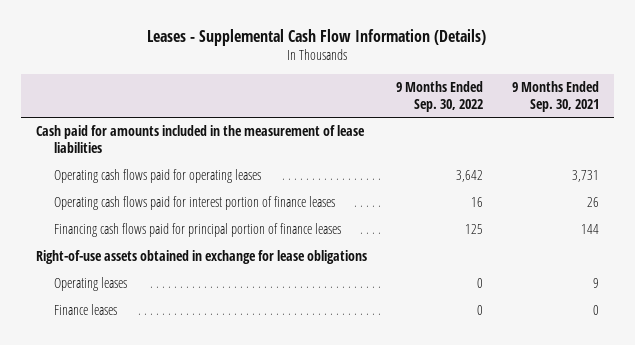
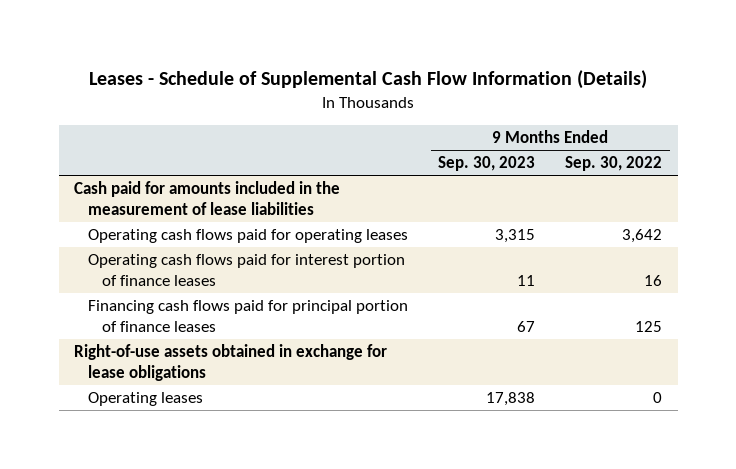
- Leases - Supplemental Cash Flow Information (Details)
+ Leases - Schedule of Supplemental Cash Flow Information (Details)
- | 9 Months Ended Sep. 30, 2022 | 9 Months Ended Sep. 30, 2021
+ | 9 Months Ended Sep. 30, 2023 | 9 Months Ended Sep. 30, 2022
- Finance leases | 0 | 0

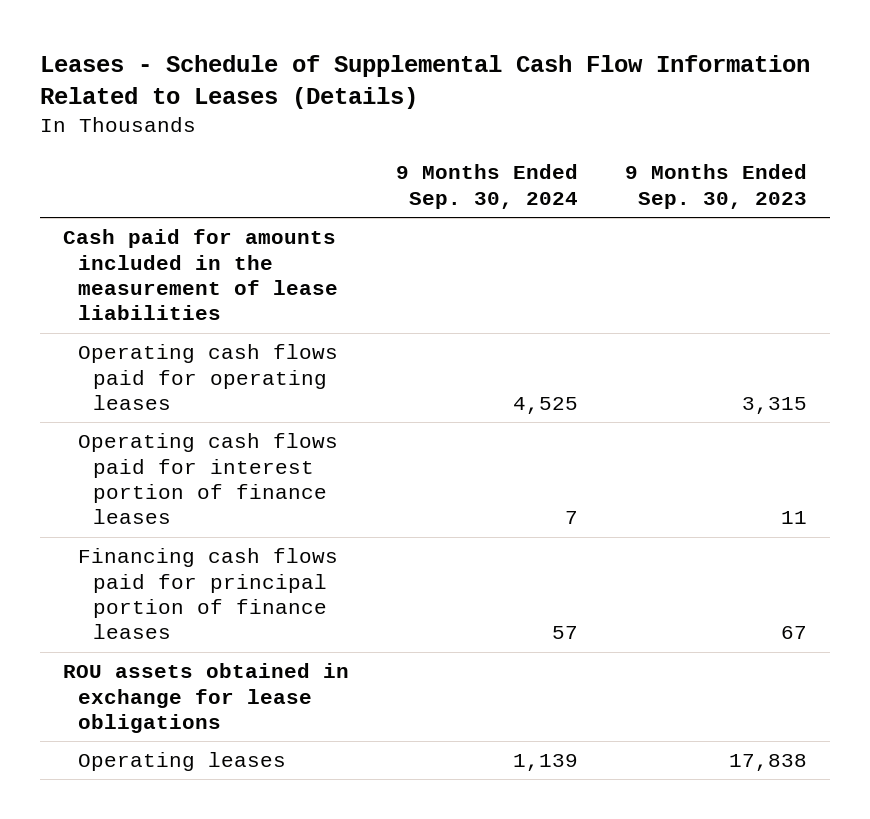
- Leases - Schedule of Supplemental Cash Flow Information (Details)
+ Leases - Schedule of Supplemental Cash Flow Information Related to Leases (Details)
- | 9 Months Ended Sep. 30, 2023 | 9 Months Ended Sep. 30, 2022
+ | 9 Months Ended Sep. 30, 2024 | 9 Months Ended Sep. 30, 2023
- Right-of-use assets obtained in exchange for lease obligations
+ ROU assets obtained in exchange for lease obligations

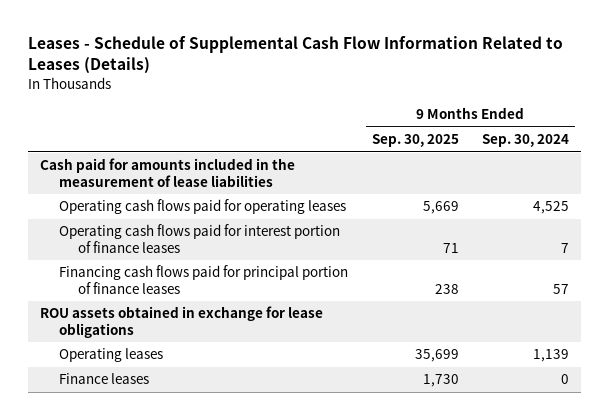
- | 9 Months Ended Sep. 30, 2024 | 9 Months Ended Sep. 30, 2023
+ | 9 Months Ended Sep. 30, 2025 | 9 Months Ended Sep. 30, 2024
+ Finance leases | 1,730 | 0

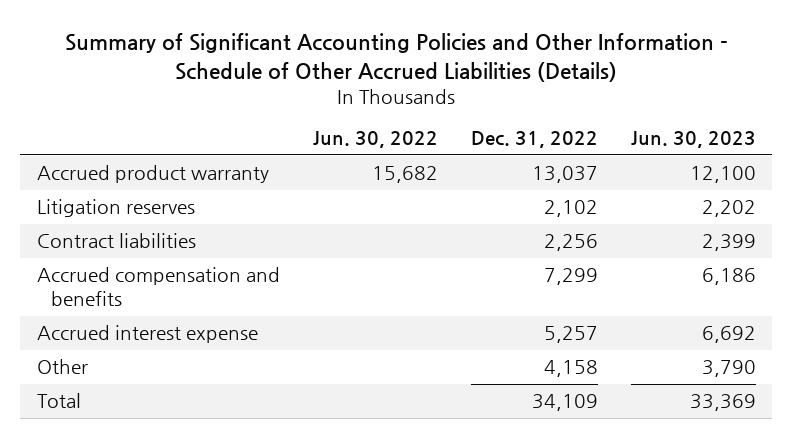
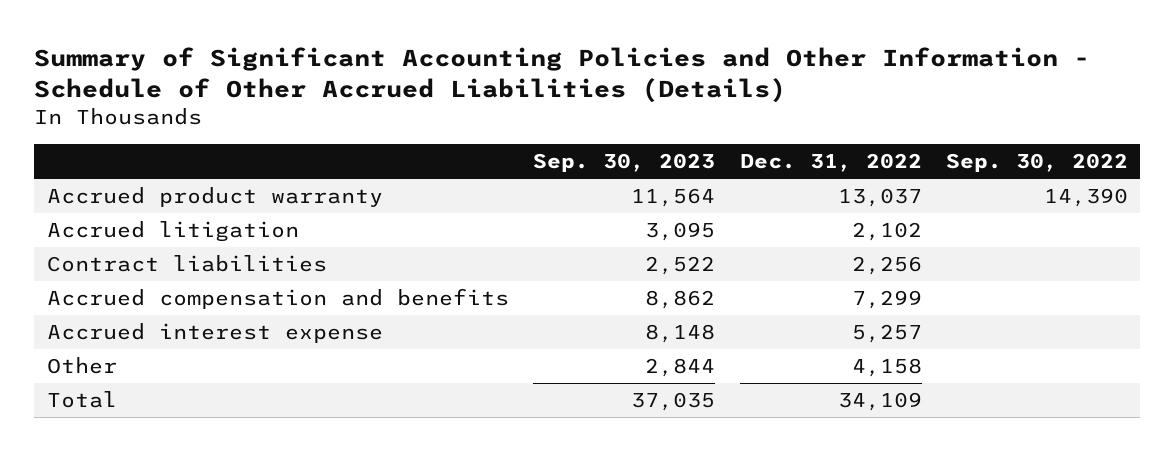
- | Jun. 30, 2022 | Dec. 31, 2022 | Jun. 30, 2023
+ | Sep. 30, 2023 | Dec. 31, 2022 | Sep. 30, 2022
- Litigation reserves | | 2,102 | 2,202
+ Accrued litigation | 3,095 | 2,102 |

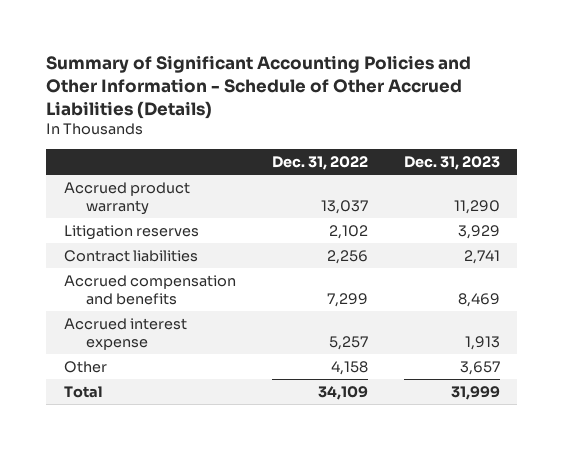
- | Sep. 30, 2023 | Dec. 31, 2022 | Sep. 30, 2022
+ | Dec. 31, 2022 | Dec. 31, 2023
- Accrued litigation | 3,095 | 2,102 |
+ Litigation reserves | 2,102 | 3,929

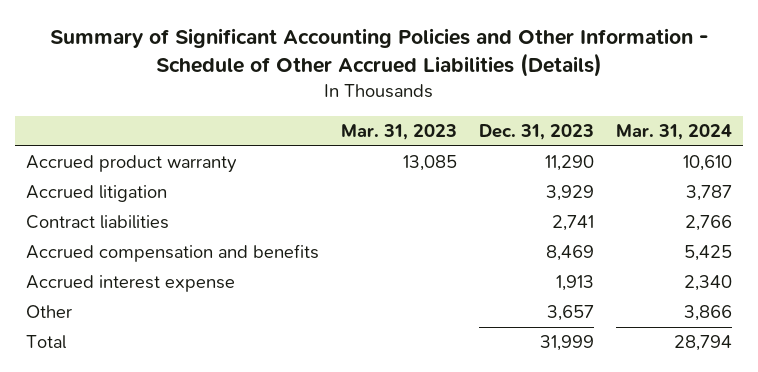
- | Dec. 31, 2022 | Dec. 31, 2023
+ | Mar. 31, 2023 | Dec. 31, 2023 | Mar. 31, 2024
- Litigation reserves | 2,102 | 3,929
+ Accrued litigation | | 3,929 | 3,787

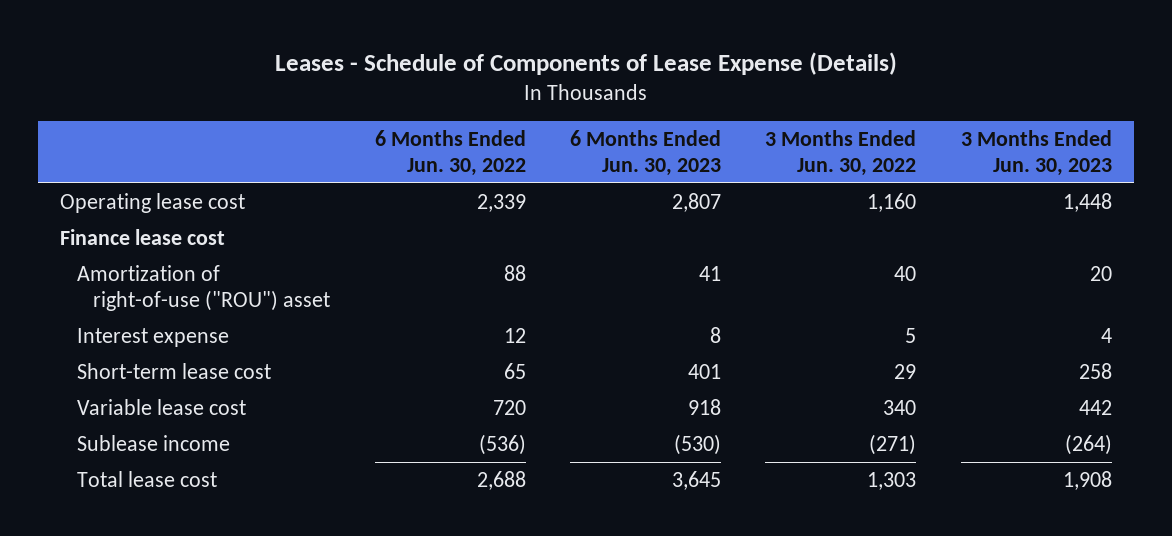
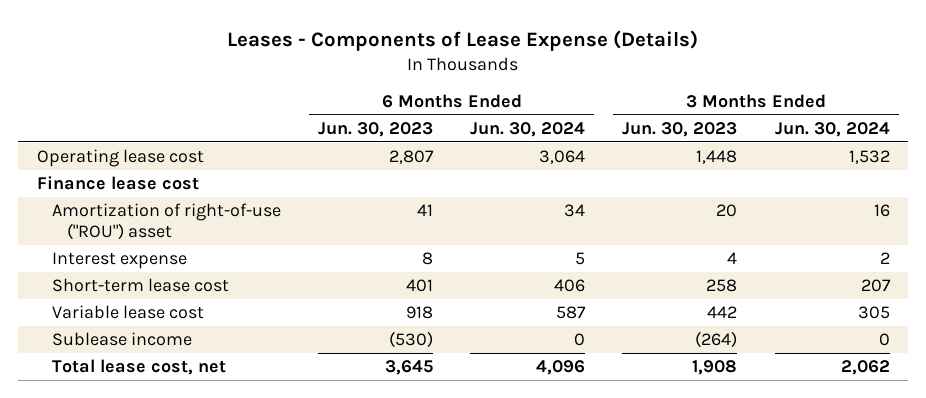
- Leases - Schedule of Components of Lease Expense (Details)
+ Leases - Components of Lease Expense (Details)
- | 6 Months Ended Jun. 30, 2022 | 6 Months Ended Jun. 30, 2023 | 3 Months Ended Jun. 30, 2022 | 3 Months Ended Jun. 30, 2023
+ | 6 Months Ended Jun. 30, 2023 | 6 Months Ended Jun. 30, 2024 | 3 Months Ended Jun. 30, 2023 | 3 Months Ended Jun. 30, 2024
- Total lease cost | 2,688 | 3,645 | 1,303 | 1,908
+ Total lease cost, net | 3,645 | 4,096 | 1,908 | 2,062

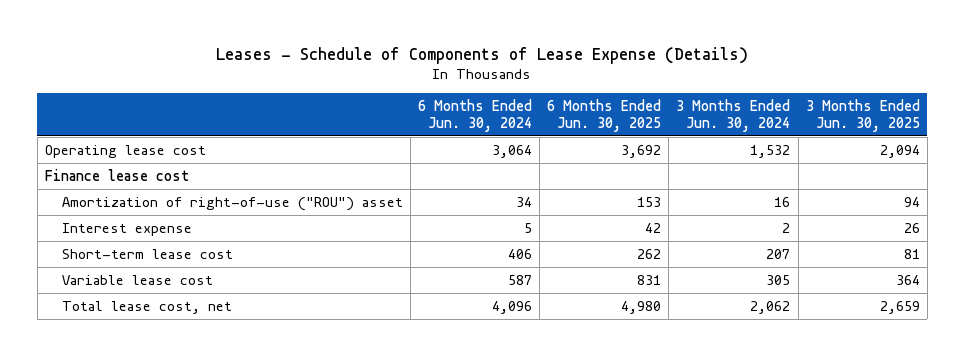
- Leases - Components of Lease Expense (Details)
+ Leases - Schedule of Components of Lease Expense (Details)
- | 6 Months Ended Jun. 30, 2023 | 6 Months Ended Jun. 30, 2024 | 3 Months Ended Jun. 30, 2023 | 3 Months Ended Jun. 30, 2024
+ | 6 Months Ended Jun. 30, 2024 | 6 Months Ended Jun. 30, 2025 | 3 Months Ended Jun. 30, 2024 | 3 Months Ended Jun. 30, 2025
- Sublease income | (530) | 0 | (264) | 0

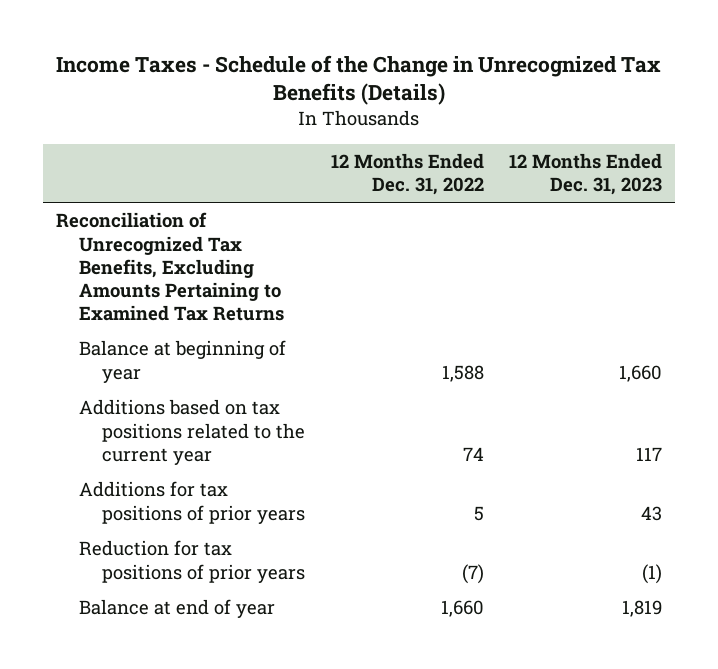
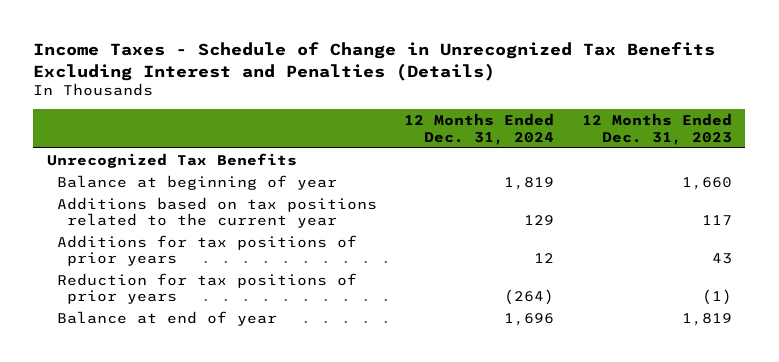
- Income Taxes - Schedule of the Change in Unrecognized Tax Benefits (Details)
+ Income Taxes - Schedule of Change in Unrecognized Tax Benefits Excluding Interest and Penalties (Details)
- | 12 Months Ended Dec. 31, 2022 | 12 Months Ended Dec. 31, 2023
+ | 12 Months Ended Dec. 31, 2024 | 12 Months Ended Dec. 31, 2023
- Reconciliation of Unrecognized Tax Benefits, Excluding Amounts Pertaining to Examined Tax Returns
+ Unrecognized Tax Benefits

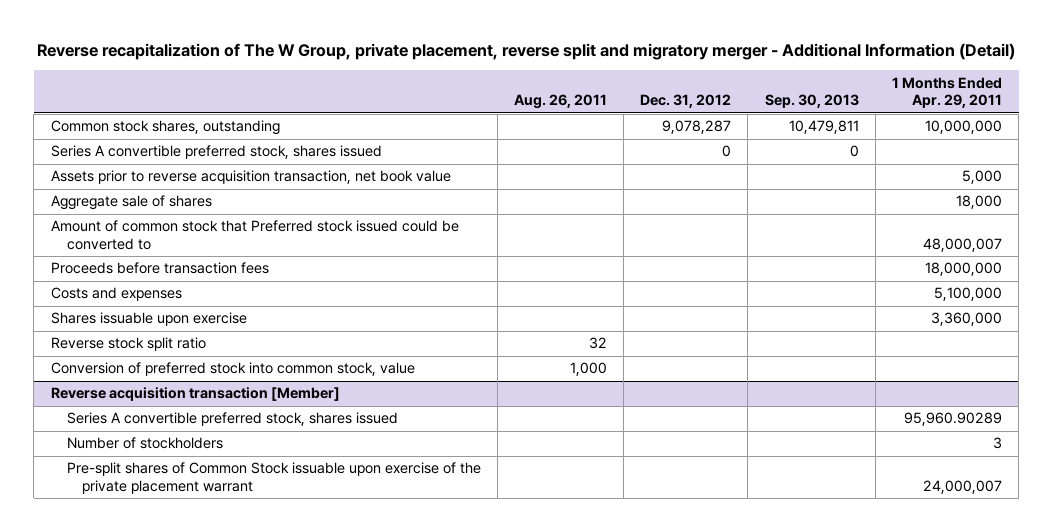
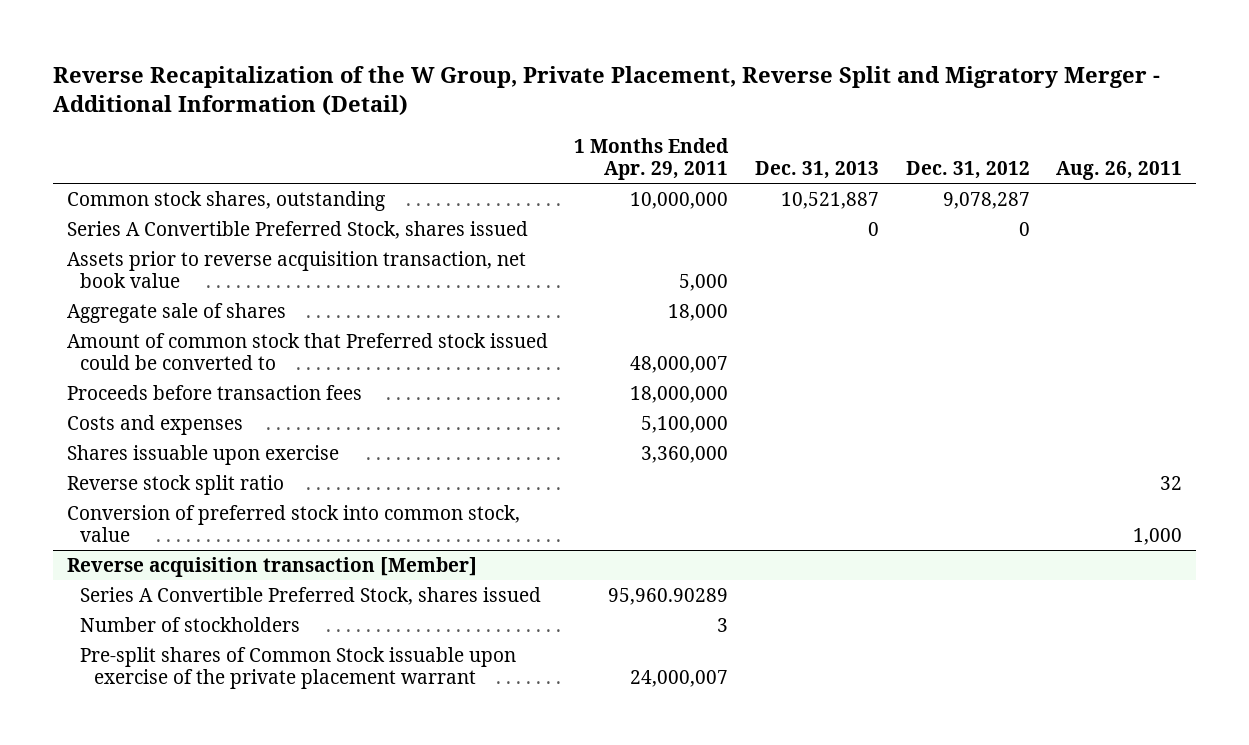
- Reverse recapitalization of The W Group, private placement, reverse split and migratory merger - Additional Information (Detail)
+ Reverse Recapitalization of the W Group, Private Placement, Reverse Split and Migratory Merger - Additional Information (Detail)
- | Aug. 26, 2011 | Dec. 31, 2012 | Sep. 30, 2013 | 1 Months Ended Apr. 29, 2011
+ | 1 Months Ended Apr. 29, 2011 | Dec. 31, 2013 | Dec. 31, 2012 | Aug. 26, 2011
- Series A convertible preferred stock, shares issued | | 0 | 0 |
+ Series A Convertible Preferred Stock, shares issued | | 0 | 0 |
@ Reverse acquisition transaction [Member]
- Series A convertible preferred stock, shares issued | | | | 95,960.90289
+ Series A Convertible Preferred Stock, shares issued | 95,960.90289 | | |

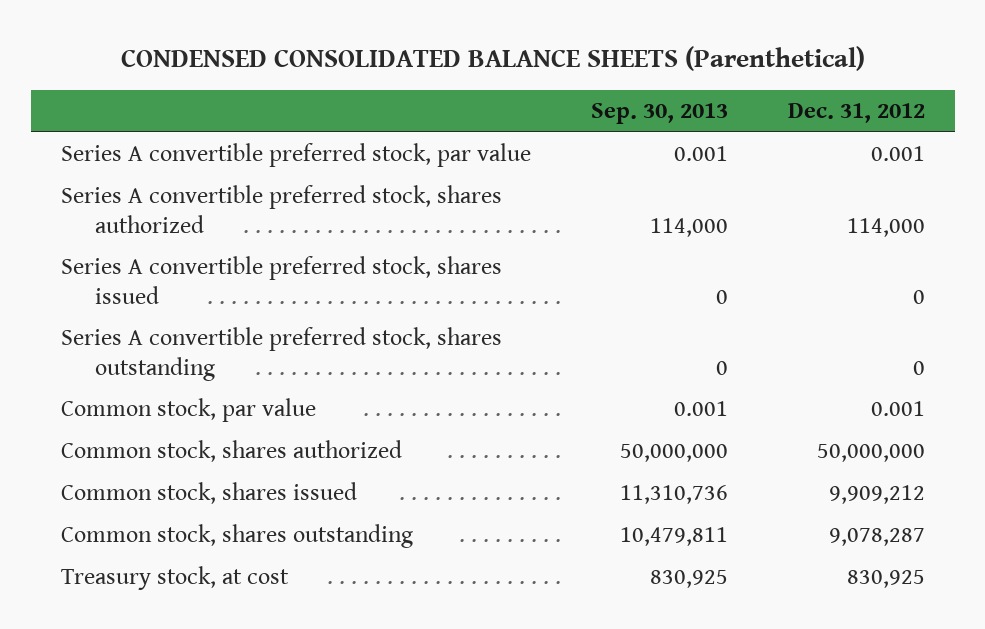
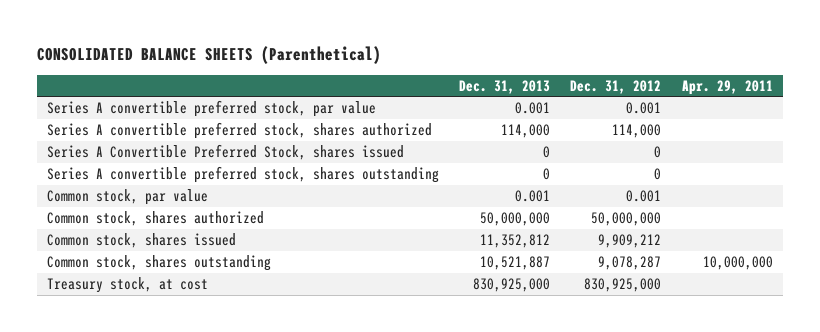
- CONDENSED CONSOLIDATED BALANCE SHEETS (Parenthetical)
+ CONSOLIDATED BALANCE SHEETS (Parenthetical)
- | Sep. 30, 2013 | Dec. 31, 2012
+ | Dec. 31, 2013 | Dec. 31, 2012 | Apr. 29, 2011
- Series A convertible preferred stock, shares issued | 0 | 0
+ Series A Convertible Preferred Stock, shares issued | 0 | 0 |
- Treasury stock, at cost | 830,925 | 830,925
+ Treasury stock, at cost | 830,925,000 | 830,925,000 |

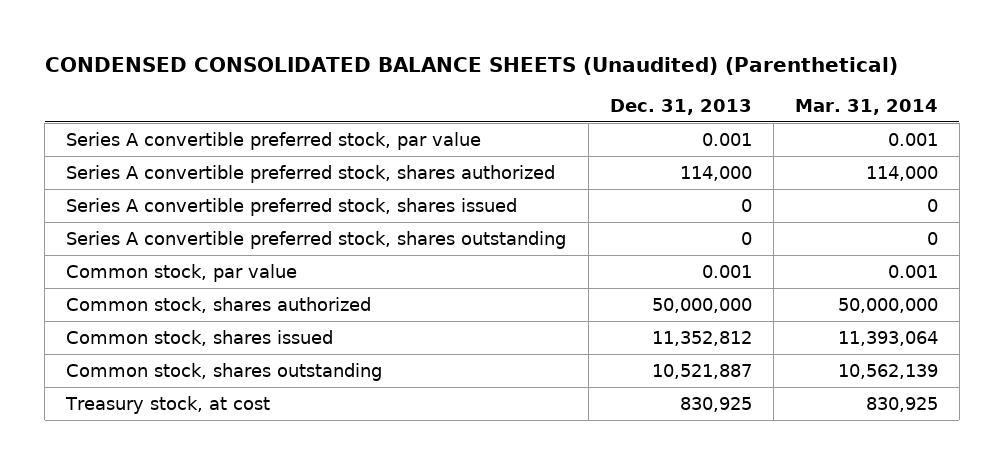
- CONSOLIDATED BALANCE SHEETS (Parenthetical)
+ CONDENSED CONSOLIDATED BALANCE SHEETS (Unaudited) (Parenthetical)
- | Dec. 31, 2013 | Dec. 31, 2012 | Apr. 29, 2011
+ | Dec. 31, 2013 | Mar. 31, 2014
- Series A Convertible Preferred Stock, shares issued | 0 | 0 |
+ Series A convertible preferred stock, shares issued | 0 | 0
- Treasury stock, at cost | 830,925,000 | 830,925,000 |
+ Treasury stock, at cost | 830,925 | 830,925

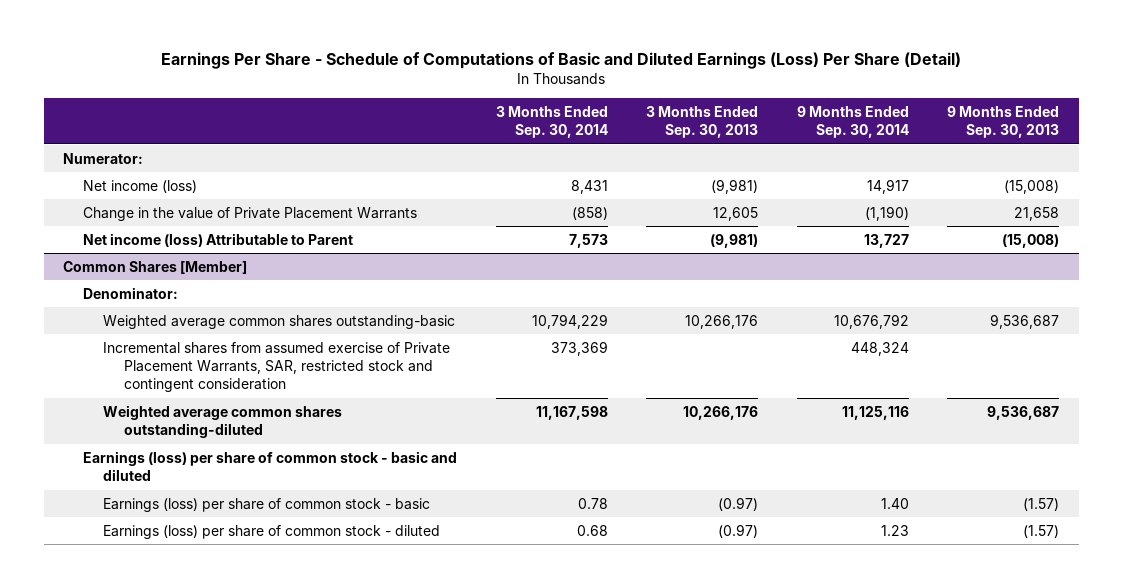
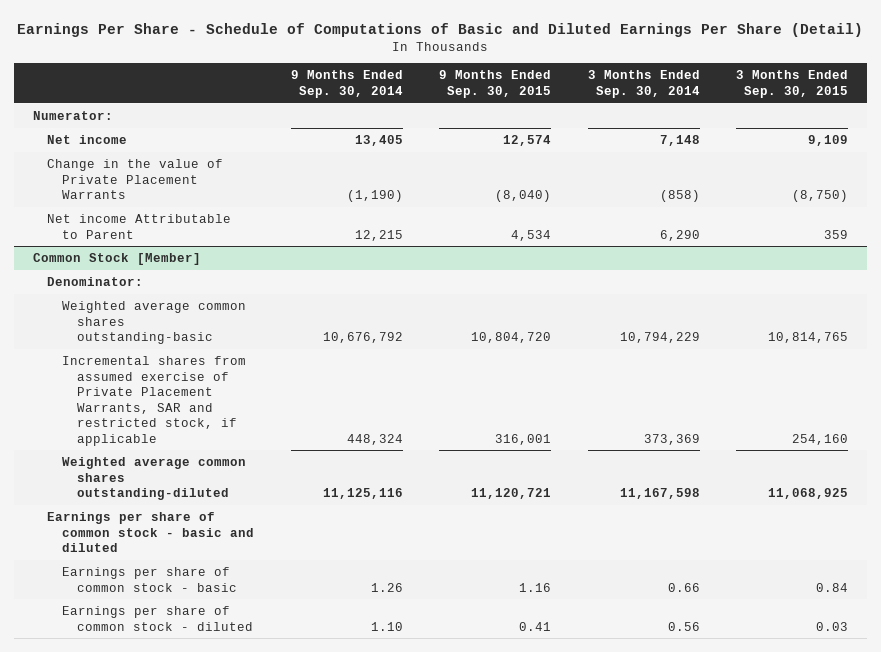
- Earnings Per Share - Schedule of Computations of Basic and Diluted Earnings (Loss) Per Share (Detail)
+ Earnings Per Share - Schedule of Computations of Basic and Diluted Earnings Per Share (Detail)
- | 3 Months Ended Sep. 30, 2014 | 3 Months Ended Sep. 30, 2013 | 9 Months Ended Sep. 30, 2014 | 9 Months Ended Sep. 30, 2013
+ | 9 Months Ended Sep. 30, 2014 | 9 Months Ended Sep. 30, 2015 | 3 Months Ended Sep. 30, 2014 | 3 Months Ended Sep. 30, 2015
- Net income (loss) | 8,431 | (9,981) | 14,917 | (15,008)
+ Net income | 13,405 | 12,574 | 7,148 | 9,109
- Net income (loss) Attributable to Parent | 7,573 | (9,981) | 13,727 | (15,008)
- Common Shares [Member]
+ Net income Attributable to Parent | 12,215 | 4,534 | 6,290 | 359
+ Common Stock [Member]
- Incremental shares from assumed exercise of Private Placement Warrants, SAR, restricted stock and contingent consideration | 373,369 | | 448,324 |
+ Incremental shares from assumed exercise of Private Placement Warrants, SAR and restricted stock, if applicable | 448,324 | 316,001 | 373,369 | 254,160
- Earnings (loss) per share of common stock - basic and diluted
- Earnings (loss) per share of common stock - basic | 0.78 | (0.97) | 1.40 | (1.57)
- Earnings (loss) per share of common stock - diluted | 0.68 | (0.97) | 1.23 | (1.57)
+ Earnings per share of common stock - basic and diluted
+ Earnings per share of common stock - basic | 1.26 | 1.16 | 0.66 | 0.84
+ Earnings per share of common stock - diluted | 1.10 | 0.41 | 0.56 | 0.03

